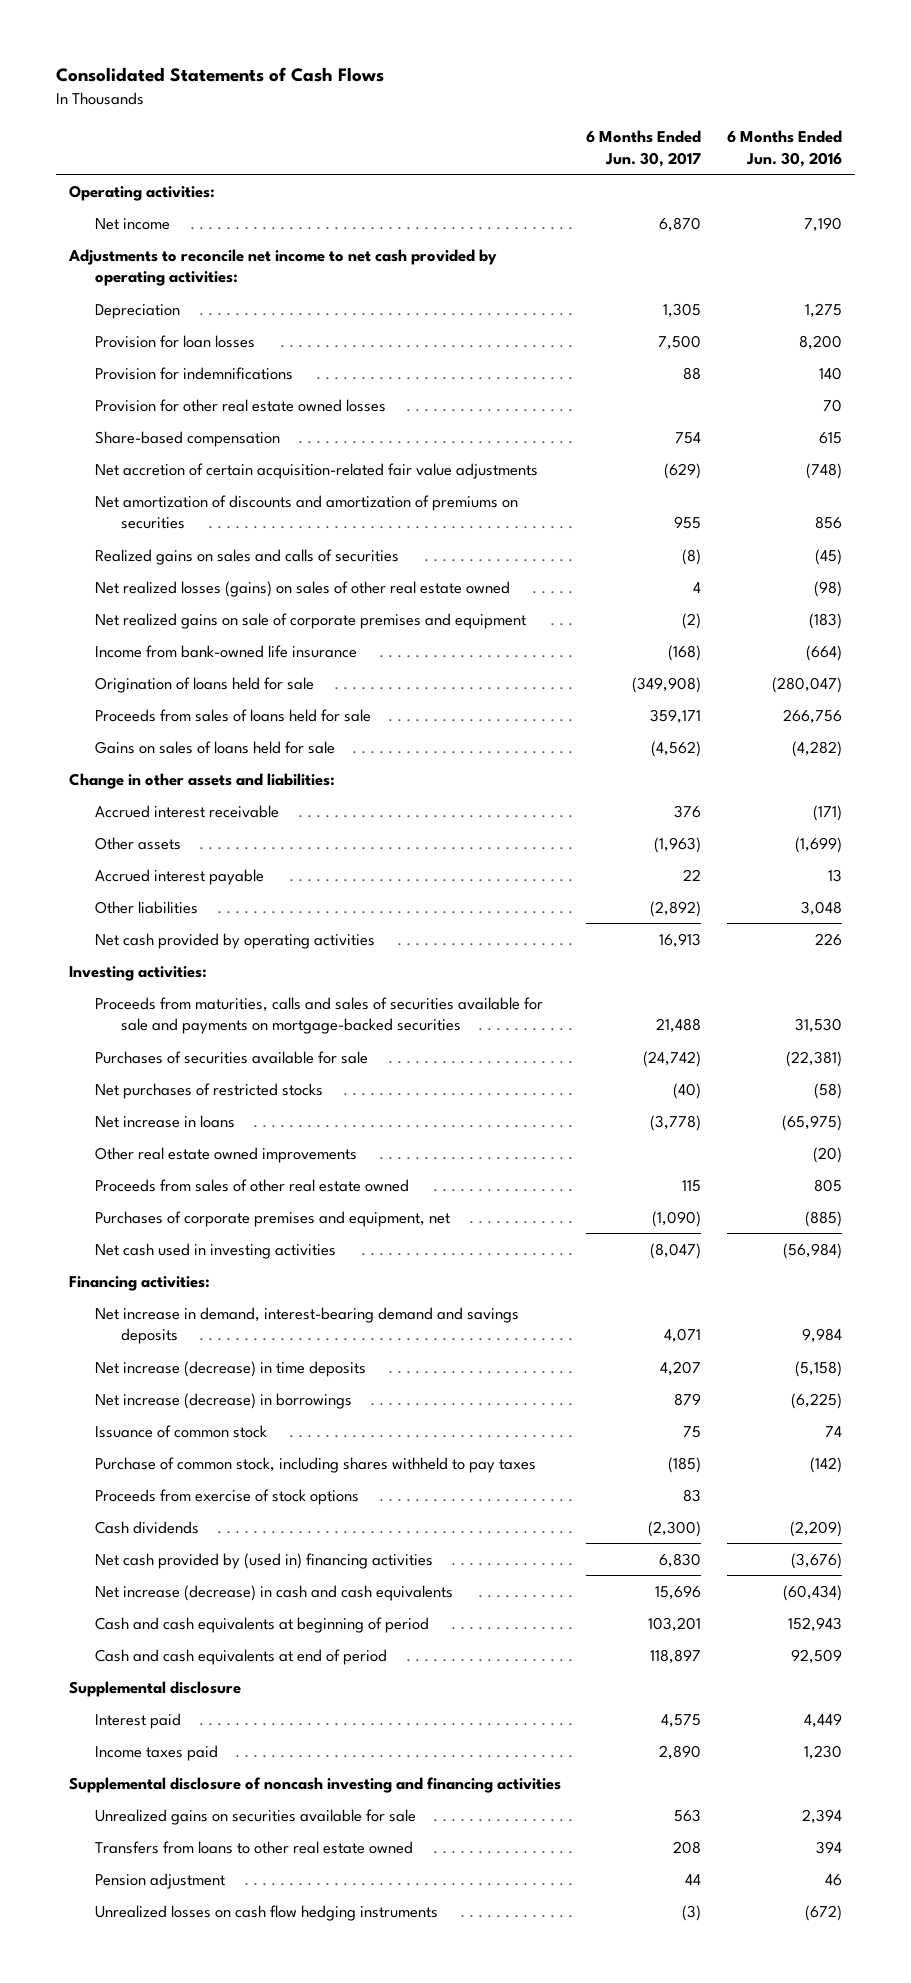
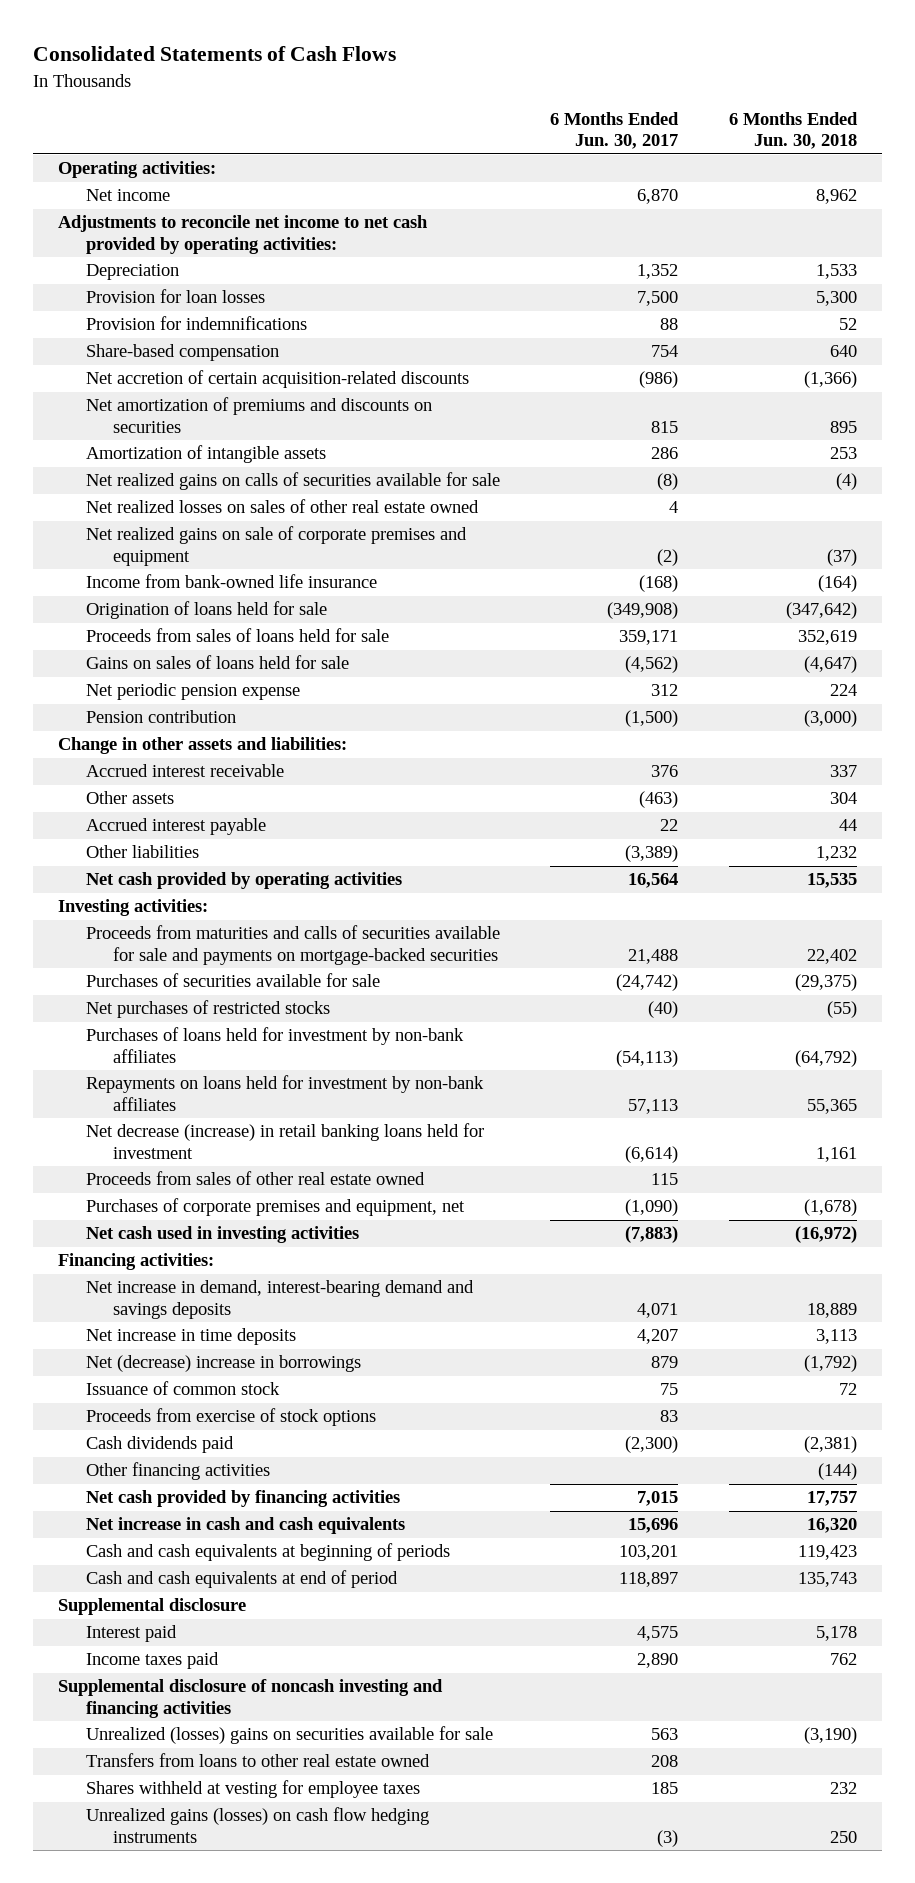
- | 6 Months Ended Jun. 30, 2017 | 6 Months Ended Jun. 30, 2016
+ | 6 Months Ended Jun. 30, 2017 | 6 Months Ended Jun. 30, 2018
- Depreciation | 1,305 | 1,275
+ Depreciation | 1,352 | 1,533
- Provision for other real estate owned losses | | 70
- Net accretion of certain acquisition-related fair value adjustments | (629) | (748)
- Net amortization of discounts and amortization of premiums on securities | 955 | 856
- Realized gains on sales and calls of securities | (8) | (45)
- Net realized losses (gains) on sales of other real estate owned | 4 | (98)
+ Net accretion of certain acquisition-related discounts | (986) | (1,366)
+ Net amortization of premiums and discounts on securities | 815 | 895
+ Amortization of intangible assets | 286 | 253
+ Net realized gains on calls of securities available for sale | (8) | (4)
+ Net realized losses on sales of other real estate owned | 4 |
+ Net periodic pension expense | 312 | 224
+ Pension contribution | (1,500) | (3,000)
- Other assets | (1,963) | (1,699)
+ Other assets | (463) | 304
- Other liabilities | (2,892) | 3,048
- Net cash provided by operating activities | 16,913 | 226
+ Other liabilities | (3,389) | 1,232
+ Net cash provided by operating activities | 16,564 | 15,535
- Proceeds from maturities, calls and sales of securities available for sale and payments on mortgage-backed securities | 21,488 | 31,530
+ Proceeds from maturities and calls of securities available for sale and payments on mortgage-backed securities | 21,488 | 22,402
- Net increase in loans | (3,778) | (65,975)
- Other real estate owned improvements | | (20)
+ Purchases of loans held for investment by non-bank affiliates | (54,113) | (64,792)
+ Repayments on loans held for investment by non-bank affiliates | 57,113 | 55,365
+ Net decrease (increase) in retail banking loans held for investment | (6,614) | 1,161
- Net cash used in investing activities | (8,047) | (56,984)
+ Net cash used in investing activities | (7,883) | (16,972)
- Net increase (decrease) in time deposits | 4,207 | (5,158)
- Net increase (decrease) in borrowings | 879 | (6,225)
+ Net increase in time deposits | 4,207 | 3,113
+ Net (decrease) increase in borrowings | 879 | (1,792)
- Purchase of common stock, including shares withheld to pay taxes | (185) | (142)
- Cash dividends | (2,300) | (2,209)
- Net cash provided by (used in) financing activities | 6,830 | (3,676)
- Net increase (decrease) in cash and cash equivalents | 15,696 | (60,434)
- Cash and cash equivalents at beginning of period | 103,201 | 152,943
+ Cash dividends paid | (2,300) | (2,381)
+ Other financing activities | | (144)
+ Net cash provided by financing activities | 7,015 | 17,757
+ Net increase in cash and cash equivalents | 15,696 | 16,320
+ Cash and cash equivalents at beginning of periods | 103,201 | 119,423
- Unrealized gains on securities available for sale | 563 | 2,394
+ Unrealized (losses) gains on securities available for sale | 563 | (3,190)
- Pension adjustment | 44 | 46
- Unrealized losses on cash flow hedging instruments | (3) | (672)
+ Shares withheld at vesting for employee taxes | 185 | 232
+ Unrealized gains (losses) on cash flow hedging instruments | (3) | 250

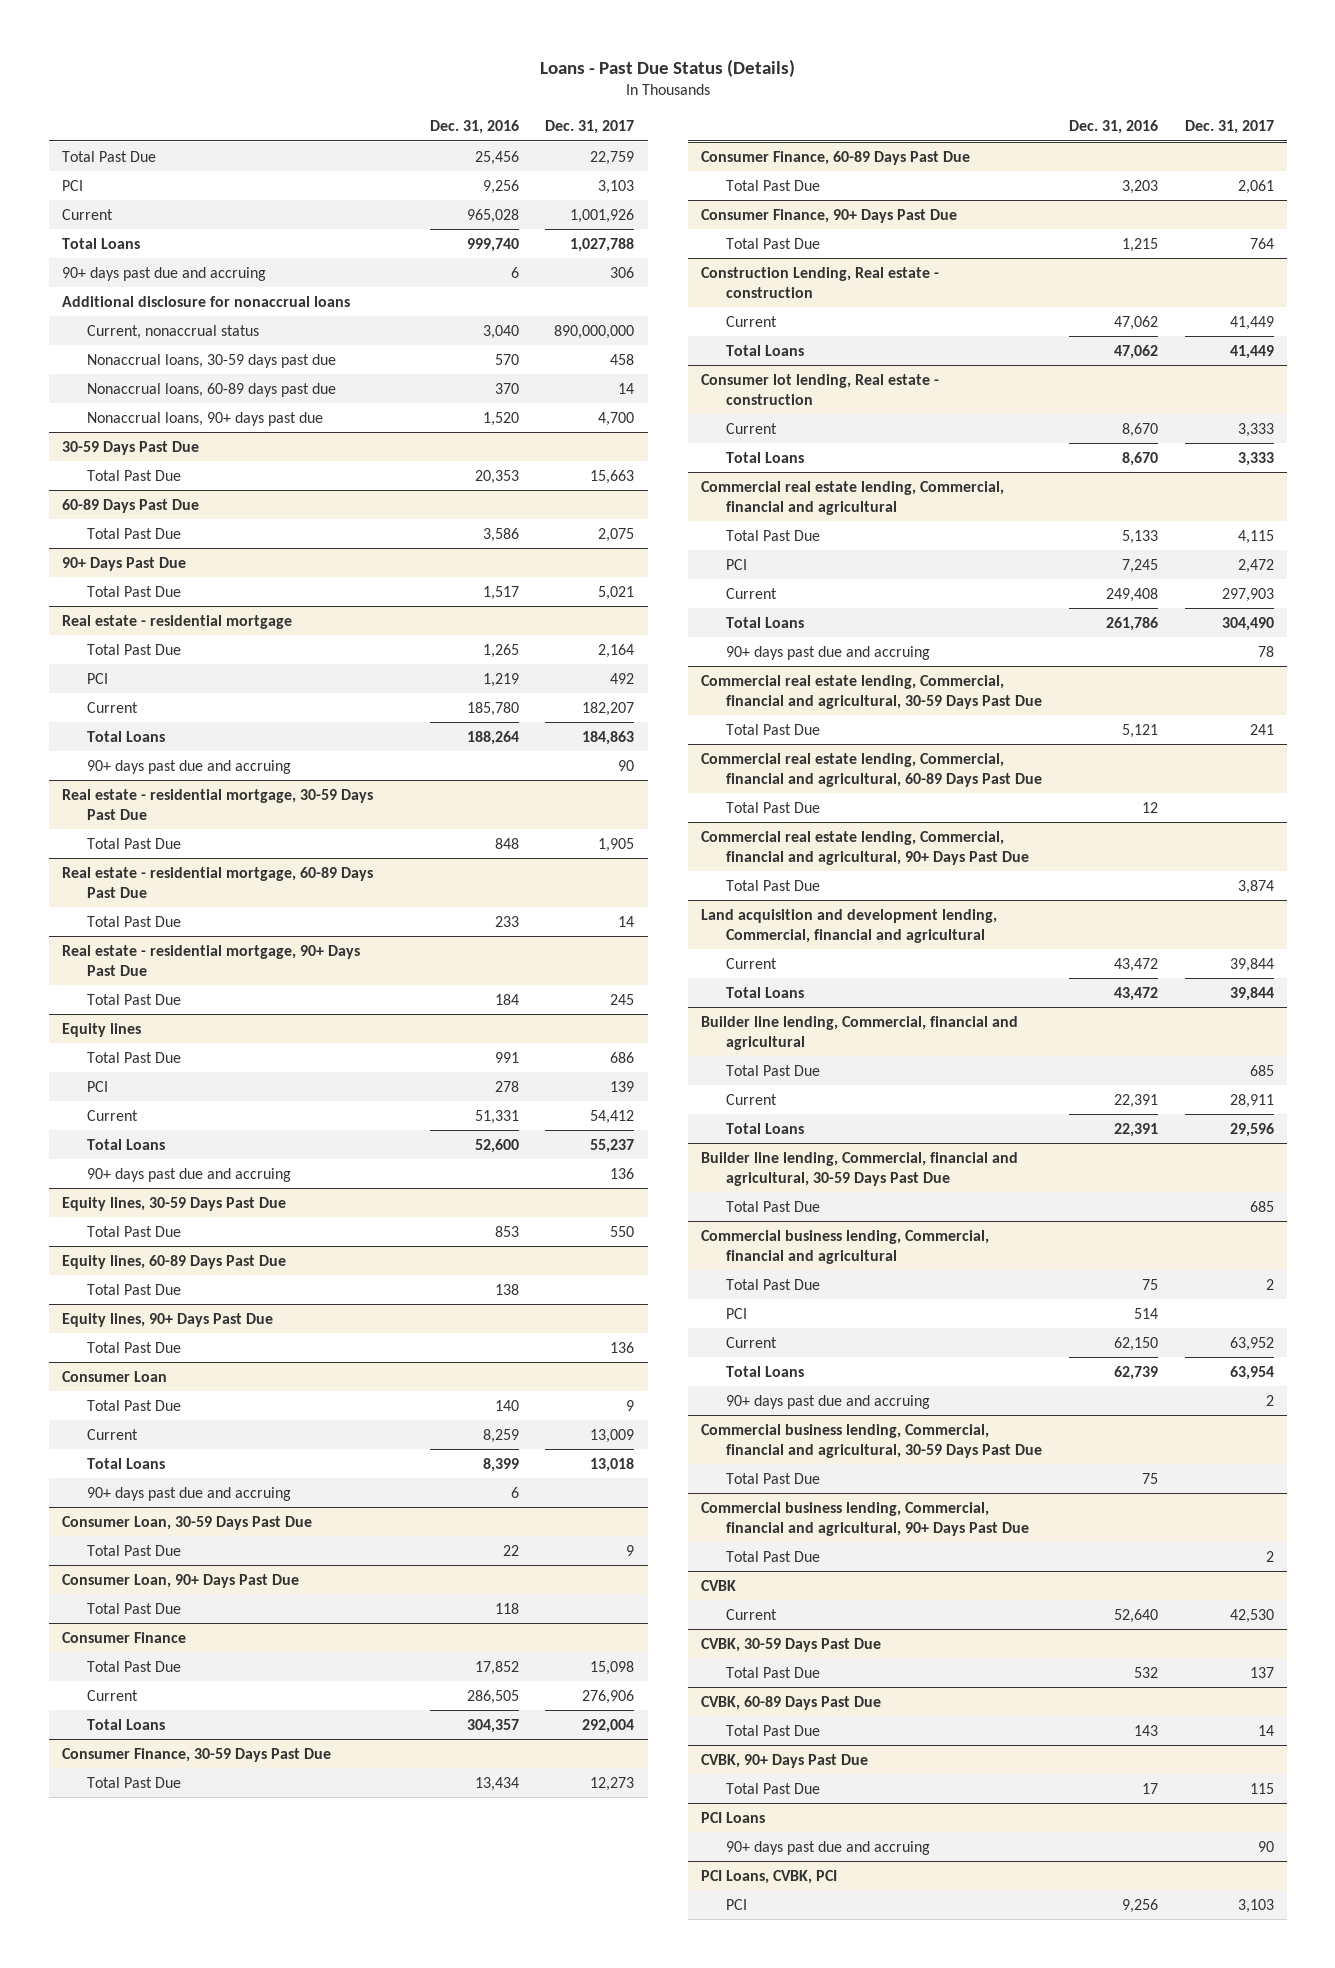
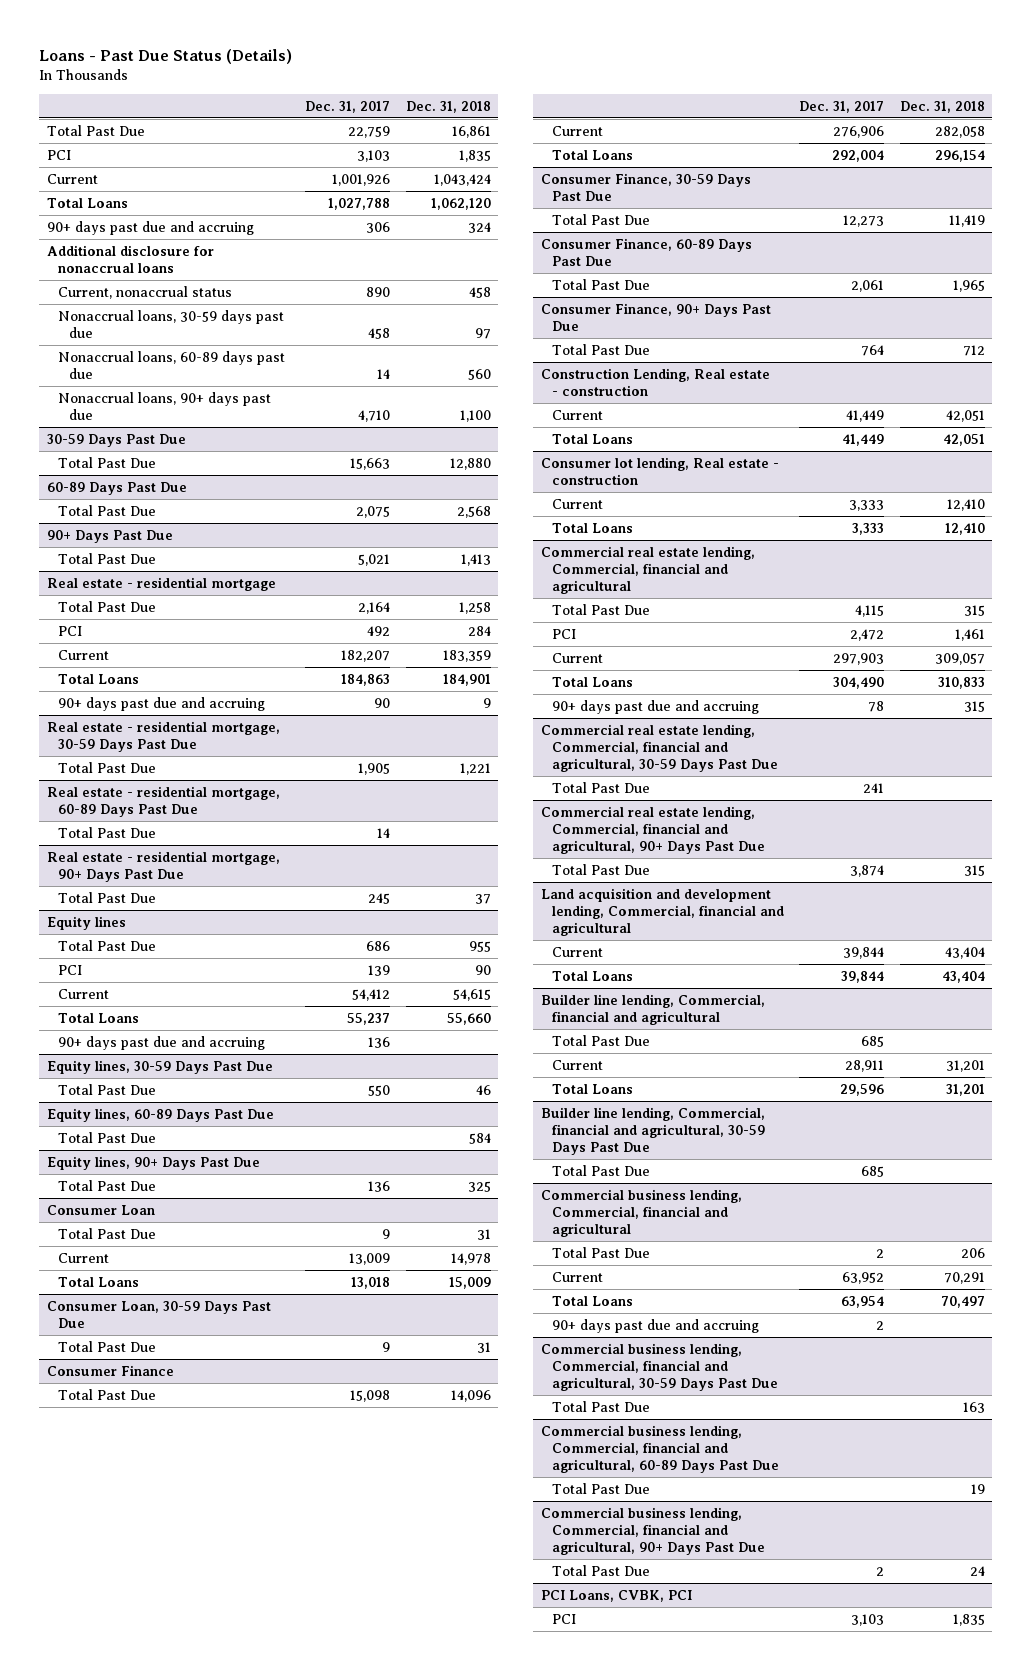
- | Dec. 31, 2016 | Dec. 31, 2017
+ | Dec. 31, 2017 | Dec. 31, 2018
- Current, nonaccrual status | 3,040 | 890,000,000
+ Current, nonaccrual status | 890 | 458
- Nonaccrual loans, 90+ days past due | 1,520 | 4,700
+ Nonaccrual loans, 90+ days past due | 4,710 | 1,100
@ Consumer Loan
- 90+ days past due and accruing | 6 |
- Consumer Loan, 90+ Days Past Due
- Total Past Due | 118 |
- Commercial real estate lending, Commercial, financial and agricultural, 60-89 Days Past Due
- Total Past Due | 12 |
@ Commercial business lending, Commercial, financial and agricultural
- PCI | 514 |
+ Commercial business lending, Commercial, financial and agricultural, 60-89 Days Past Due
+ Total Past Due | | 19
- CVBK
- Current | 52,640 | 42,530
- CVBK, 30-59 Days Past Due
- Total Past Due | 532 | 137
- CVBK, 60-89 Days Past Due
- Total Past Due | 143 | 14
- CVBK, 90+ Days Past Due
- Total Past Due | 17 | 115
- PCI Loans
- 90+ days past due and accruing | | 90

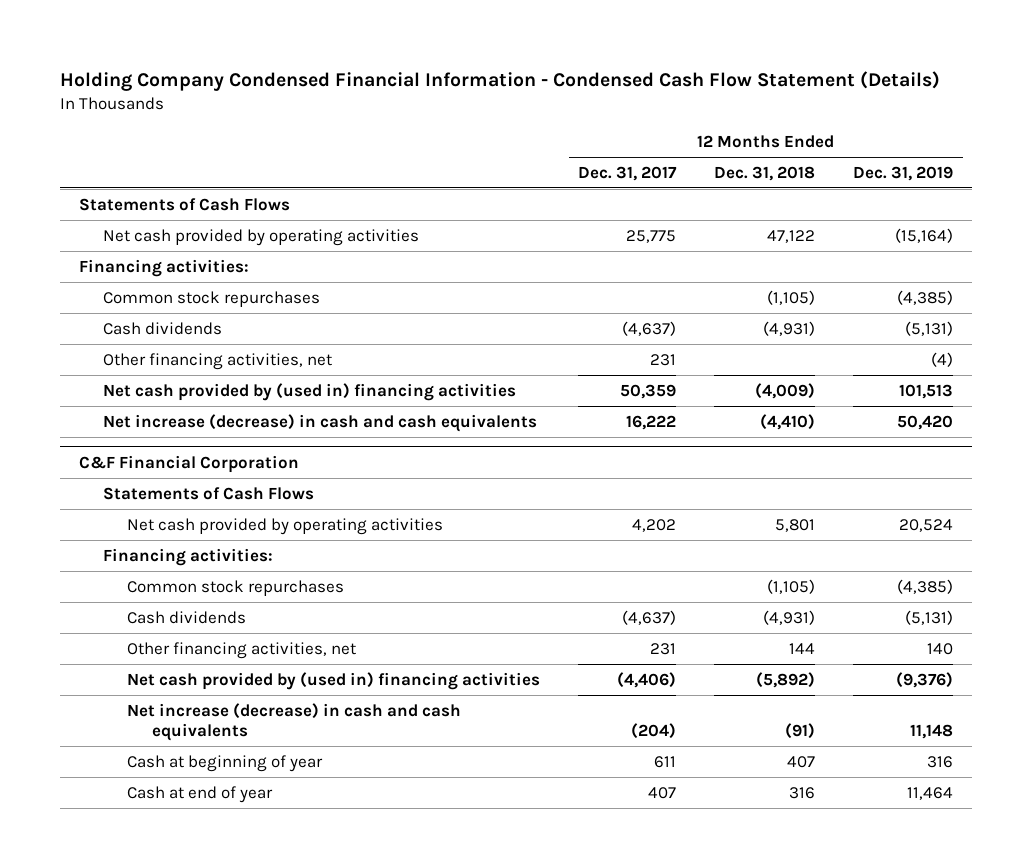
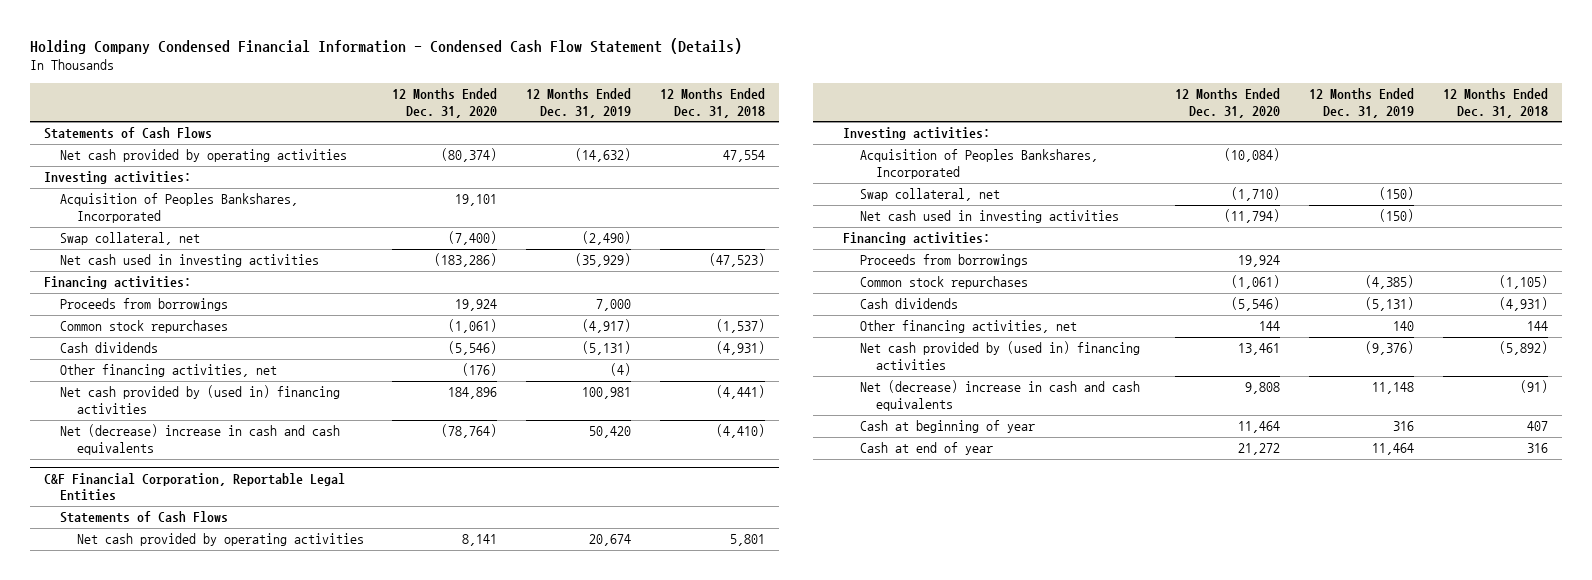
- | 12 Months Ended Dec. 31, 2017 | 12 Months Ended Dec. 31, 2018 | 12 Months Ended Dec. 31, 2019
+ | 12 Months Ended Dec. 31, 2020 | 12 Months Ended Dec. 31, 2019 | 12 Months Ended Dec. 31, 2018
- Net cash provided by operating activities | 25,775 | 47,122 | (15,164)
+ Net cash provided by operating activities | (80,374) | (14,632) | 47,554
+ Investing activities:
+ Acquisition of Peoples Bankshares, Incorporated | 19,101 | |
+ Swap collateral, net | (7,400) | (2,490) |
+ Net cash used in investing activities | (183,286) | (35,929) | (47,523)
- Common stock repurchases | | (1,105) | (4,385)
+ Proceeds from borrowings | 19,924 | 7,000 |
+ Common stock repurchases | (1,061) | (4,917) | (1,537)
- Net cash provided by (used in) financing activities | 50,359 | (4,009) | 101,513
- Net increase (decrease) in cash and cash equivalents | 16,222 | (4,410) | 50,420
- C&F Financial Corporation
+ Net cash provided by (used in) financing activities | 184,896 | 100,981 | (4,441)
+ Net (decrease) increase in cash and cash equivalents | (78,764) | 50,420 | (4,410)
+ C&F Financial Corporation, Reportable Legal Entities
- Net cash provided by operating activities | 4,202 | 5,801 | 20,524
+ Net cash provided by operating activities | 8,141 | 20,674 | 5,801
+ Investing activities:
+ Acquisition of Peoples Bankshares, Incorporated | (10,084) | |
+ Swap collateral, net | (1,710) | (150) |
+ Net cash used in investing activities | (11,794) | (150) |
+ Proceeds from borrowings | 19,924 | |
- Net increase (decrease) in cash and cash equivalents | (204) | (91) | 11,148
+ Net (decrease) increase in cash and cash equivalents | 9,808 | 11,148 | (91)

